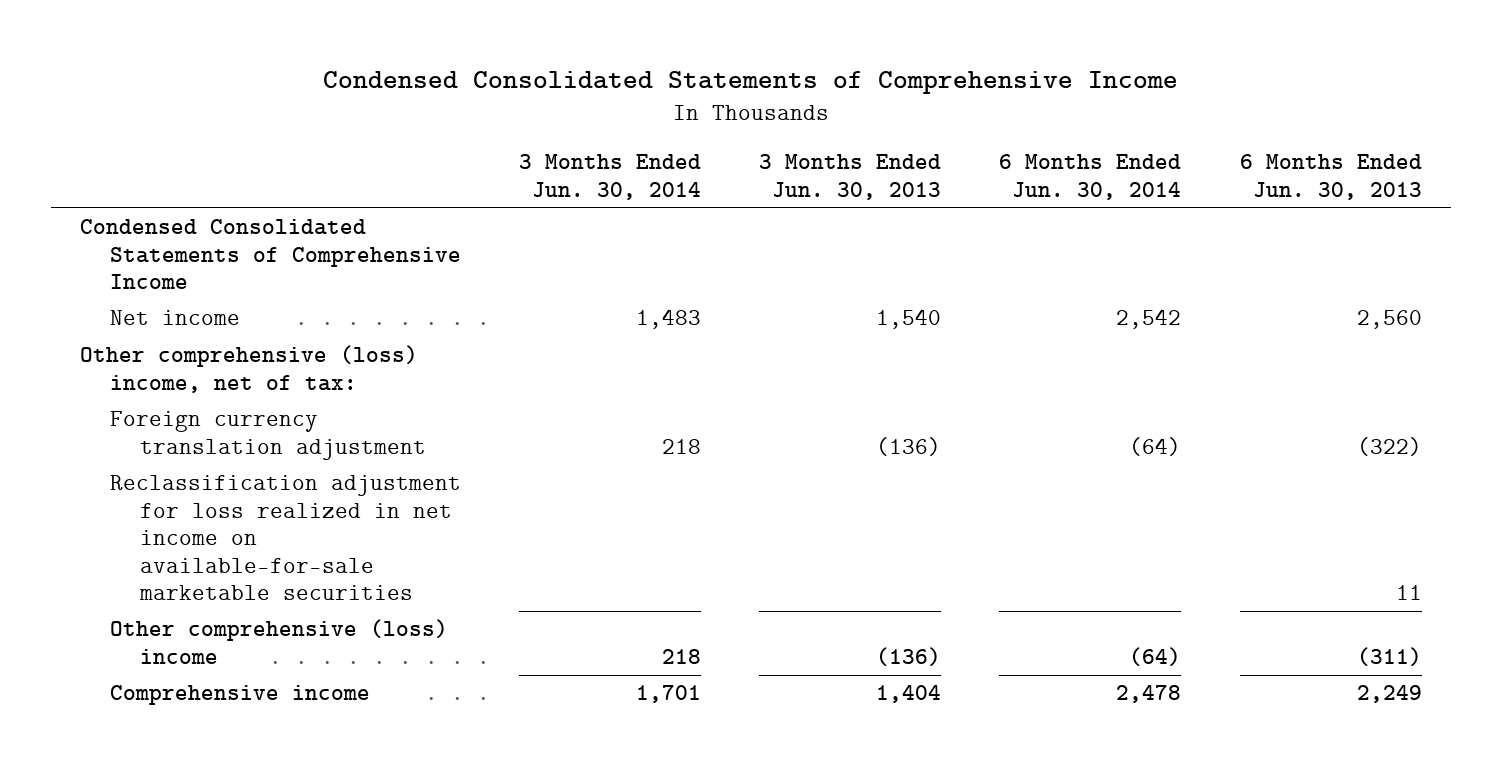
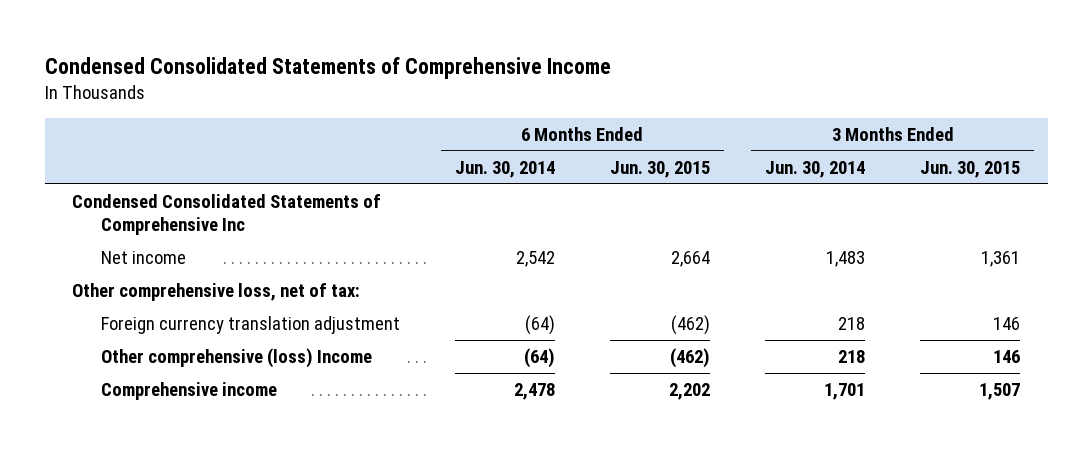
- | 3 Months Ended Jun. 30, 2014 | 3 Months Ended Jun. 30, 2013 | 6 Months Ended Jun. 30, 2014 | 6 Months Ended Jun. 30, 2013
+ | 6 Months Ended Jun. 30, 2014 | 6 Months Ended Jun. 30, 2015 | 3 Months Ended Jun. 30, 2014 | 3 Months Ended Jun. 30, 2015
- Condensed Consolidated Statements of Comprehensive Income
+ Condensed Consolidated Statements of Comprehensive Inc
- Other comprehensive (loss) income, net of tax:
+ Other comprehensive loss, net of tax:
- Reclassification adjustment for loss realized in net income on available-for-sale marketable securities | | | | 11
- Other comprehensive (loss) income | 218 | (136) | (64) | (311)
+ Other comprehensive (loss) Income | (64) | (462) | 218 | 146

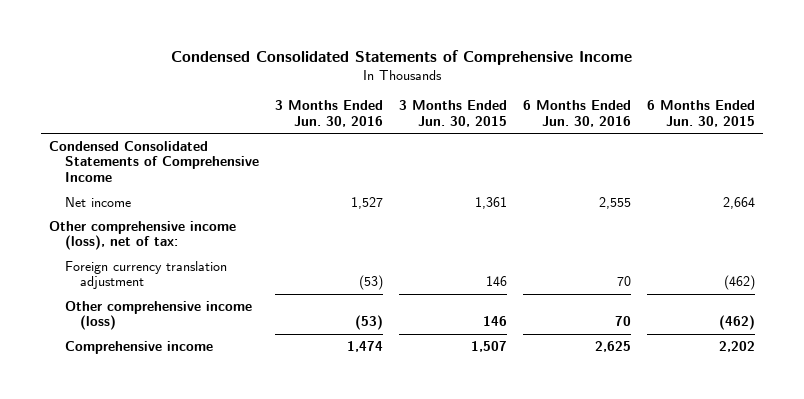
- | 6 Months Ended Jun. 30, 2014 | 6 Months Ended Jun. 30, 2015 | 3 Months Ended Jun. 30, 2014 | 3 Months Ended Jun. 30, 2015
+ | 3 Months Ended Jun. 30, 2016 | 3 Months Ended Jun. 30, 2015 | 6 Months Ended Jun. 30, 2016 | 6 Months Ended Jun. 30, 2015
- Condensed Consolidated Statements of Comprehensive Inc
+ Condensed Consolidated Statements of Comprehensive Income
- Other comprehensive loss, net of tax:
+ Other comprehensive income (loss), net of tax:
- Other comprehensive (loss) Income | (64) | (462) | 218 | 146
+ Other comprehensive income (loss) | (53) | 146 | 70 | (462)

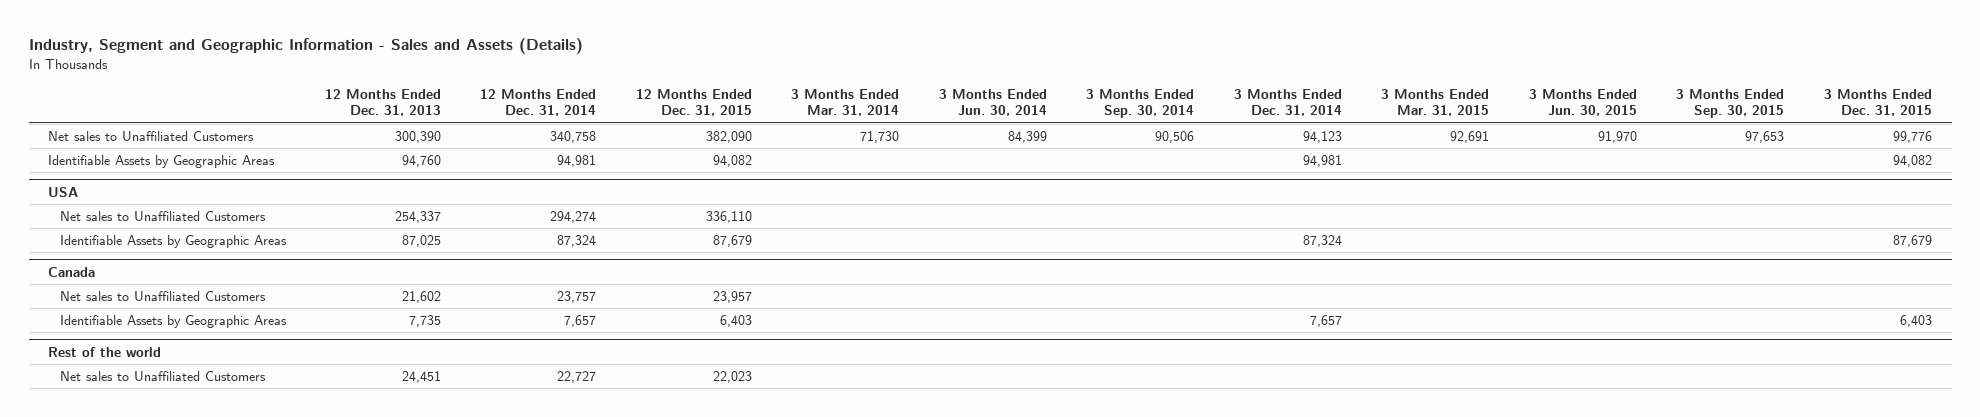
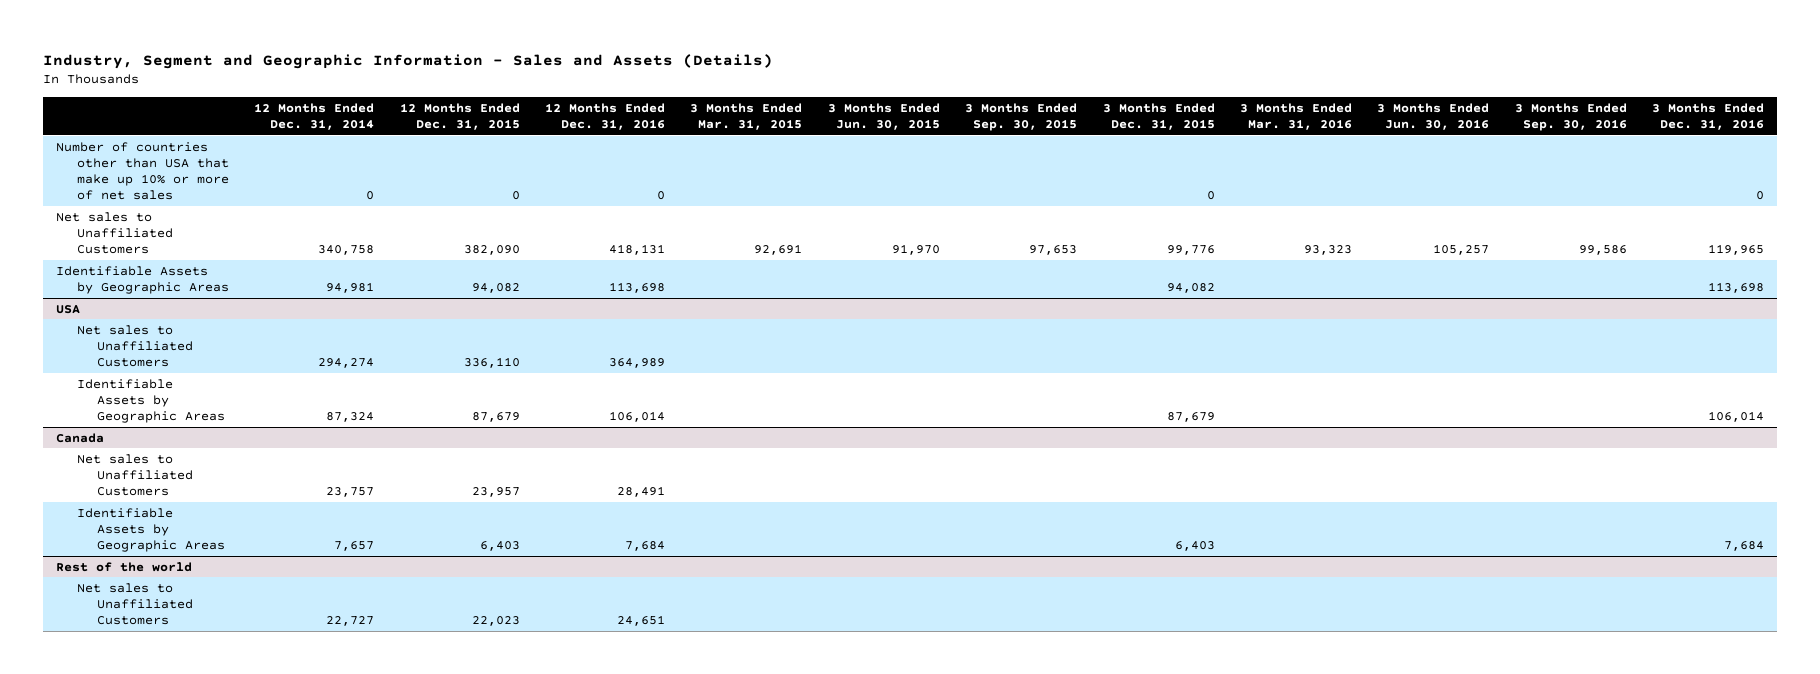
- | 12 Months Ended Dec. 31, 2013 | 12 Months Ended Dec. 31, 2014 | 12 Months Ended Dec. 31, 2015 | 3 Months Ended Mar. 31, 2014 | 3 Months Ended Jun. 30, 2014 | 3 Months Ended Sep. 30, 2014 | 3 Months Ended Dec. 31, 2014 | 3 Months Ended Mar. 31, 2015 | 3 Months Ended Jun. 30, 2015 | 3 Months Ended Sep. 30, 2015 | 3 Months Ended Dec. 31, 2015
+ | 12 Months Ended Dec. 31, 2014 | 12 Months Ended Dec. 31, 2015 | 12 Months Ended Dec. 31, 2016 | 3 Months Ended Mar. 31, 2015 | 3 Months Ended Jun. 30, 2015 | 3 Months Ended Sep. 30, 2015 | 3 Months Ended Dec. 31, 2015 | 3 Months Ended Mar. 31, 2016 | 3 Months Ended Jun. 30, 2016 | 3 Months Ended Sep. 30, 2016 | 3 Months Ended Dec. 31, 2016
+ Number of countries other than USA that make up 10% or more of net sales | 0 | 0 | 0 | | | | 0 | | | | 0

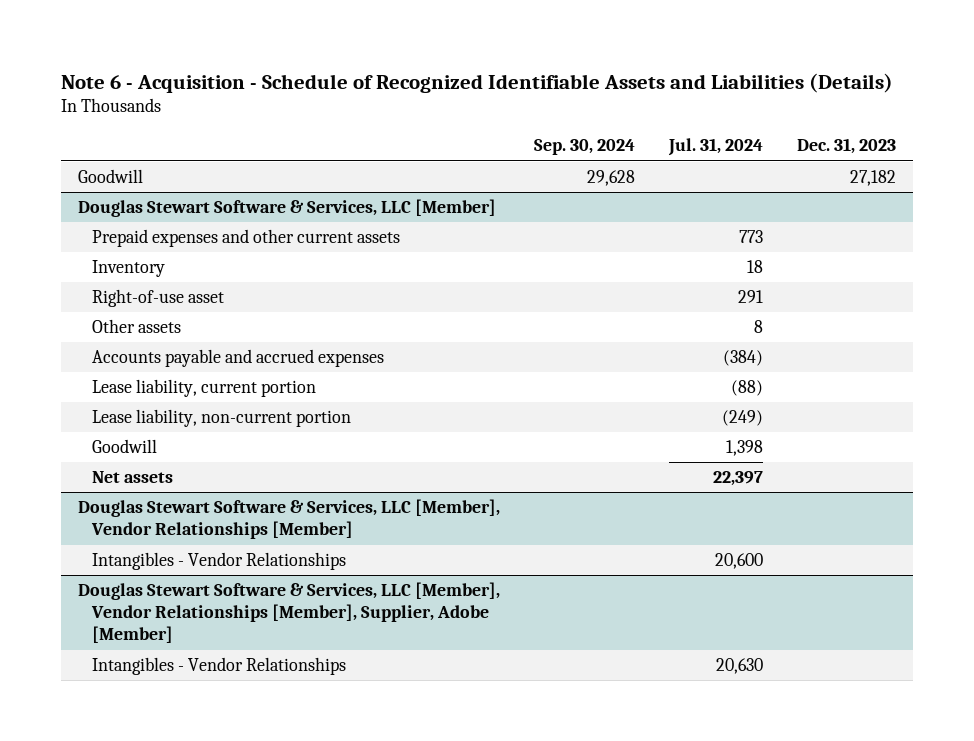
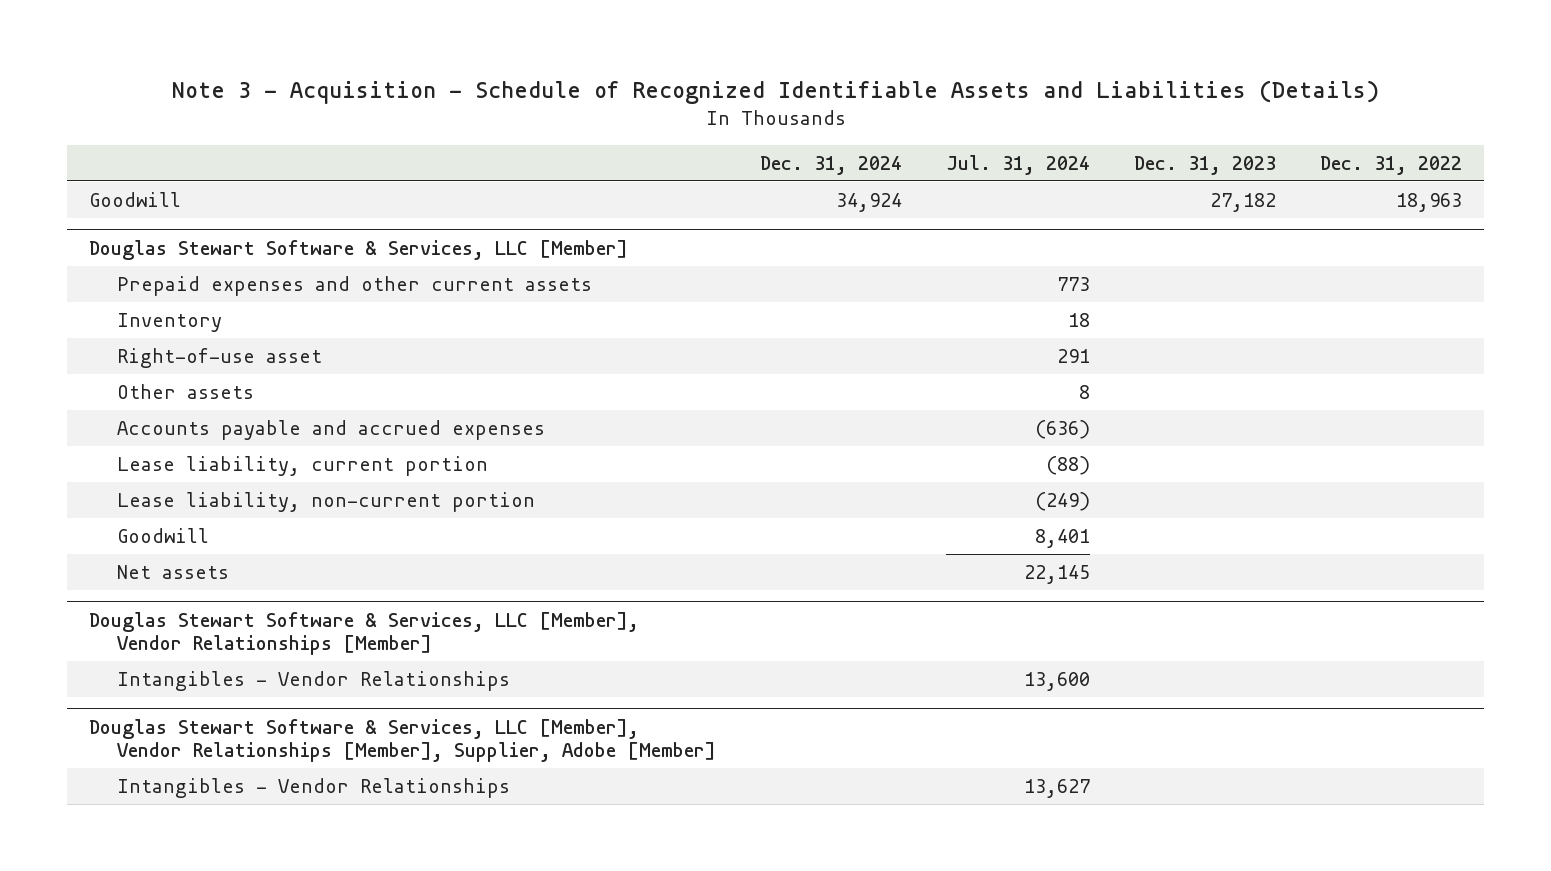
- Note 6 - Acquisition - Schedule of Recognized Identifiable Assets and Liabilities (Details)
+ Note 3 - Acquisition - Schedule of Recognized Identifiable Assets and Liabilities (Details)
- | Sep. 30, 2024 | Jul. 31, 2024 | Dec. 31, 2023
+ | Dec. 31, 2024 | Jul. 31, 2024 | Dec. 31, 2023 | Dec. 31, 2022
@ Douglas Stewart Software & Services, LLC [Member]
- Accounts payable and accrued expenses | | (384) |
+ Accounts payable and accrued expenses | | (636) | |
- Goodwill | | 1,398 |
- Net assets | | 22,397 |
+ Goodwill | | 8,401 | |
+ Net assets | | 22,145 | |
@ Douglas Stewart Software & Services, LLC [Member], Vendor Relationships [Member]
- Intangibles - Vendor Relationships | | 20,600 |
+ Intangibles - Vendor Relationships | | 13,600 | |
@ Douglas Stewart Software & Services, LLC [Member], Vendor Relationships [Member], Supplier, Adobe [Member]
- Intangibles - Vendor Relationships | | 20,630 |
+ Intangibles - Vendor Relationships | | 13,627 | |

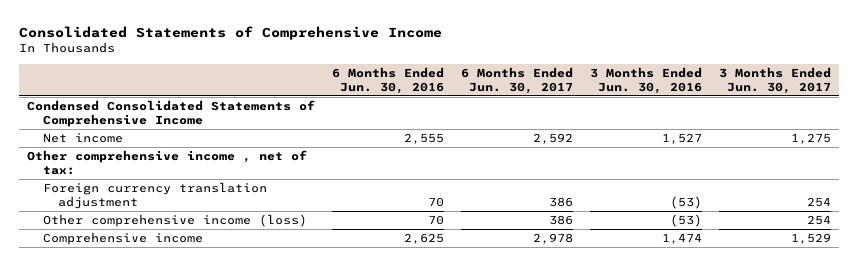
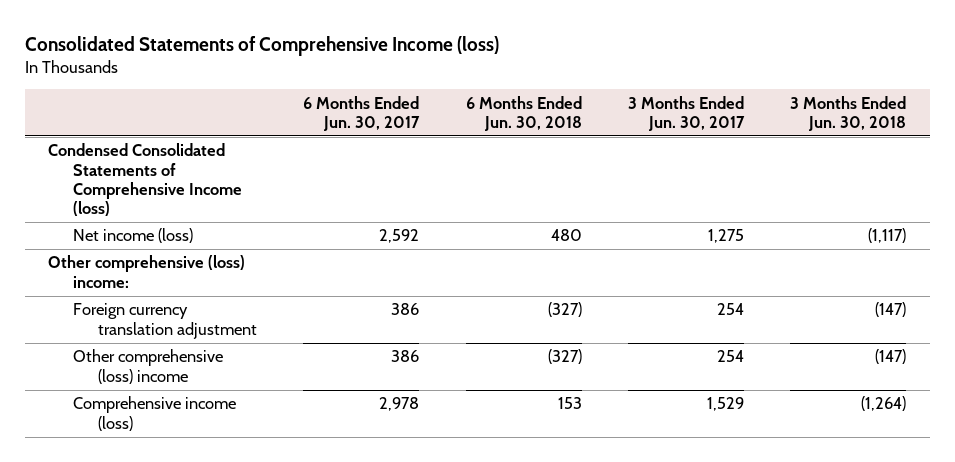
- Consolidated Statements of Comprehensive Income
+ Consolidated Statements of Comprehensive Income (loss)
- | 6 Months Ended Jun. 30, 2016 | 6 Months Ended Jun. 30, 2017 | 3 Months Ended Jun. 30, 2016 | 3 Months Ended Jun. 30, 2017
+ | 6 Months Ended Jun. 30, 2017 | 6 Months Ended Jun. 30, 2018 | 3 Months Ended Jun. 30, 2017 | 3 Months Ended Jun. 30, 2018
- Condensed Consolidated Statements of Comprehensive Income
- Net income | 2,555 | 2,592 | 1,527 | 1,275
- Other comprehensive income , net of tax:
+ Condensed Consolidated Statements of Comprehensive Income (loss)
+ Net income (loss) | 2,592 | 480 | 1,275 | (1,117)
+ Other comprehensive (loss) income:
- Other comprehensive income (loss) | 70 | 386 | (53) | 254
- Comprehensive income | 2,625 | 2,978 | 1,474 | 1,529
+ Other comprehensive (loss) income | 386 | (327) | 254 | (147)
+ Comprehensive income (loss) | 2,978 | 153 | 1,529 | (1,264)

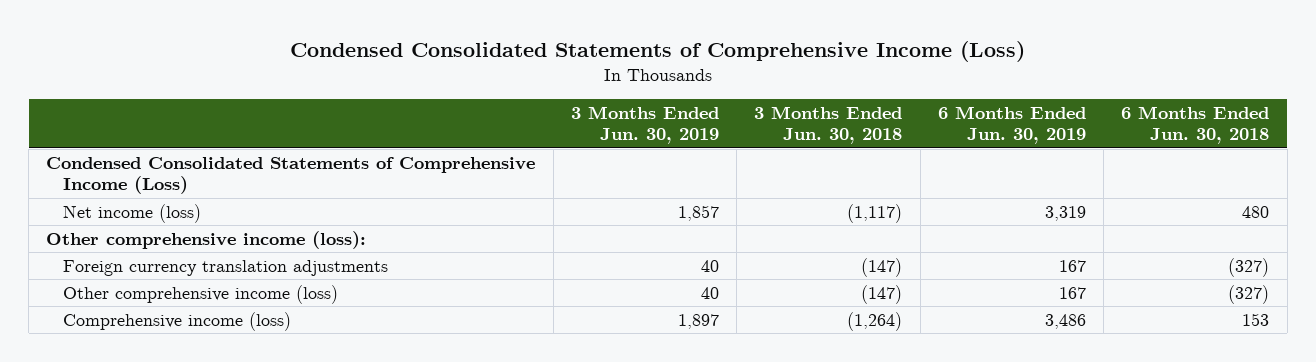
- Consolidated Statements of Comprehensive Income (loss)
+ Condensed Consolidated Statements of Comprehensive Income (Loss)
- | 6 Months Ended Jun. 30, 2017 | 6 Months Ended Jun. 30, 2018 | 3 Months Ended Jun. 30, 2017 | 3 Months Ended Jun. 30, 2018
+ | 3 Months Ended Jun. 30, 2019 | 3 Months Ended Jun. 30, 2018 | 6 Months Ended Jun. 30, 2019 | 6 Months Ended Jun. 30, 2018
- Condensed Consolidated Statements of Comprehensive Income (loss)
+ Condensed Consolidated Statements of Comprehensive Income (Loss)
- Other comprehensive (loss) income:
- Foreign currency translation adjustment | 386 | (327) | 254 | (147)
- Other comprehensive (loss) income | 386 | (327) | 254 | (147)
+ Other comprehensive income (loss):
+ Foreign currency translation adjustments | 40 | (147) | 167 | (327)
+ Other comprehensive income (loss) | 40 | (147) | 167 | (327)

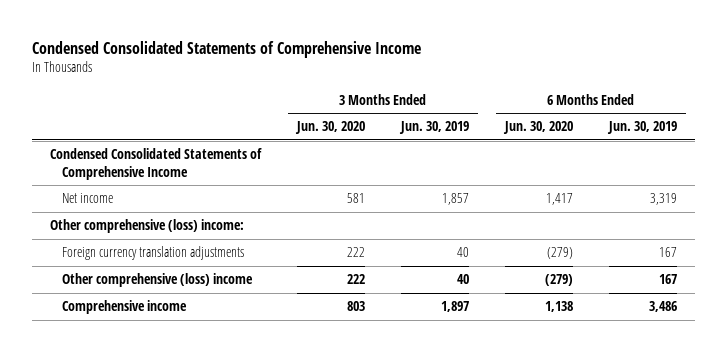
- Condensed Consolidated Statements of Comprehensive Income (Loss)
+ Condensed Consolidated Statements of Comprehensive Income
- | 3 Months Ended Jun. 30, 2019 | 3 Months Ended Jun. 30, 2018 | 6 Months Ended Jun. 30, 2019 | 6 Months Ended Jun. 30, 2018
+ | 3 Months Ended Jun. 30, 2020 | 3 Months Ended Jun. 30, 2019 | 6 Months Ended Jun. 30, 2020 | 6 Months Ended Jun. 30, 2019
- Condensed Consolidated Statements of Comprehensive Income (Loss)
- Net income (loss) | 1,857 | (1,117) | 3,319 | 480
- Other comprehensive income (loss):
+ Condensed Consolidated Statements of Comprehensive Income
+ Net income | 581 | 1,857 | 1,417 | 3,319
+ Other comprehensive (loss) income:
- Other comprehensive income (loss) | 40 | (147) | 167 | (327)
- Comprehensive income (loss) | 1,897 | (1,264) | 3,486 | 153
+ Other comprehensive (loss) income | 222 | 40 | (279) | 167
+ Comprehensive income | 803 | 1,897 | 1,138 | 3,486

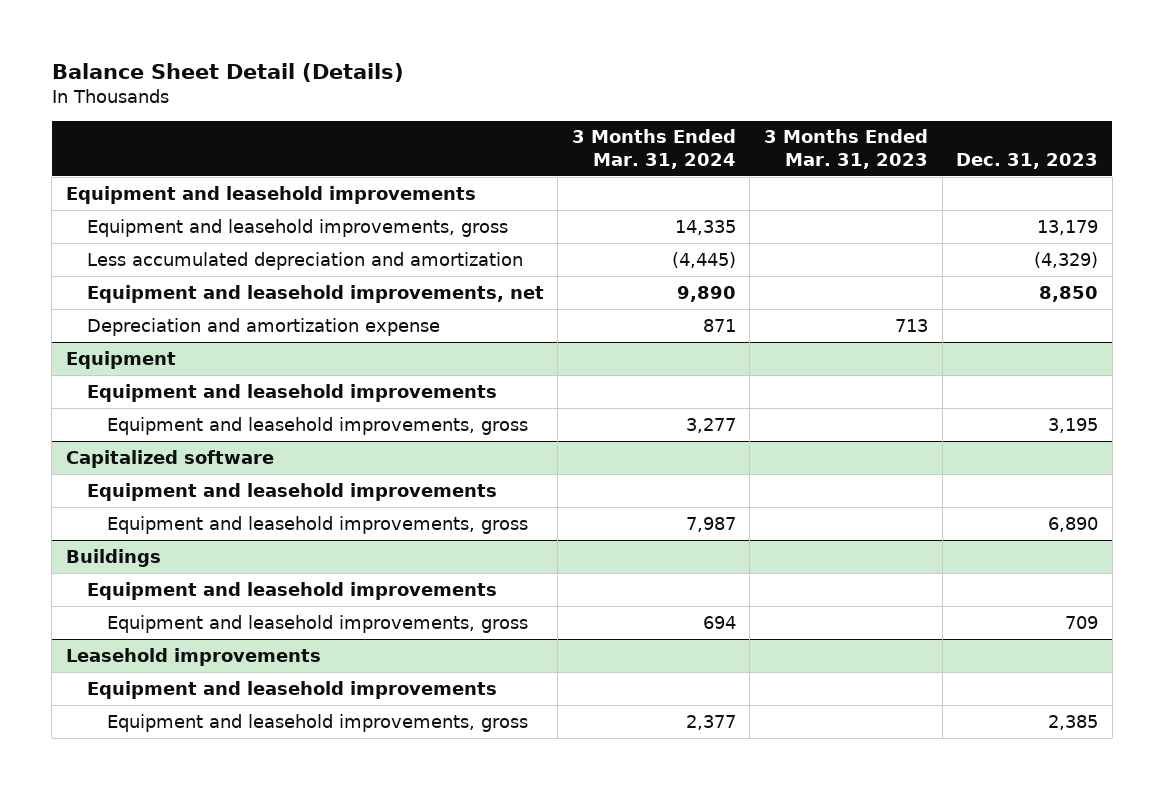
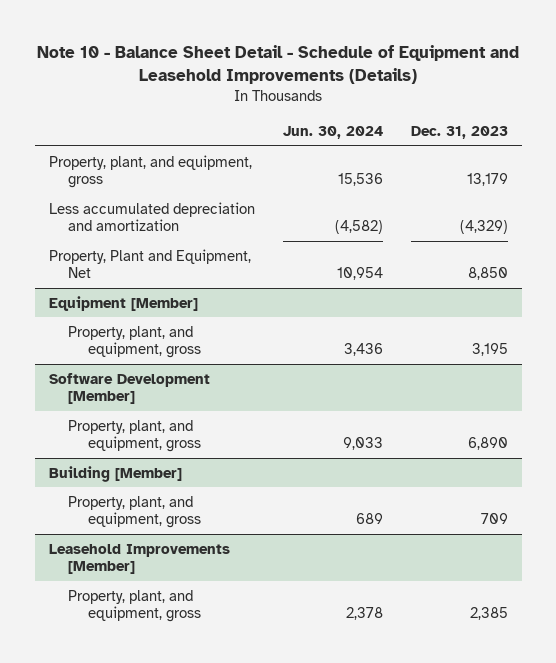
- Balance Sheet Detail (Details)
+ Note 10 - Balance Sheet Detail - Schedule of Equipment and Leasehold Improvements (Details)
- | 3 Months Ended Mar. 31, 2024 | 3 Months Ended Mar. 31, 2023 | Dec. 31, 2023
+ | Jun. 30, 2024 | Dec. 31, 2023
- Equipment and leasehold improvements
- Equipment and leasehold improvements, gross | 14,335 | | 13,179
+ Property, plant, and equipment, gross | 15,536 | 13,179
- Equipment and leasehold improvements, net | 9,890 | | 8,850
- Depreciation and amortization expense | 871 | 713 |
- Equipment
- Equipment and leasehold improvements
- Equipment and leasehold improvements, gross | 3,277 | | 3,195
- Capitalized software
- Equipment and leasehold improvements
- Equipment and leasehold improvements, gross | 7,987 | | 6,890
- Buildings
- Equipment and leasehold improvements
- Equipment and leasehold improvements, gross | 694 | | 709
- Leasehold improvements
- Equipment and leasehold improvements
- Equipment and leasehold improvements, gross | 2,377 | | 2,385
+ Property, Plant and Equipment, Net | 10,954 | 8,850
+ Equipment [Member]
+ Property, plant, and equipment, gross | 3,436 | 3,195
+ Software Development [Member]
+ Property, plant, and equipment, gross | 9,033 | 6,890
+ Building [Member]
+ Property, plant, and equipment, gross | 689 | 709
+ Leasehold Improvements [Member]
+ Property, plant, and equipment, gross | 2,378 | 2,385

